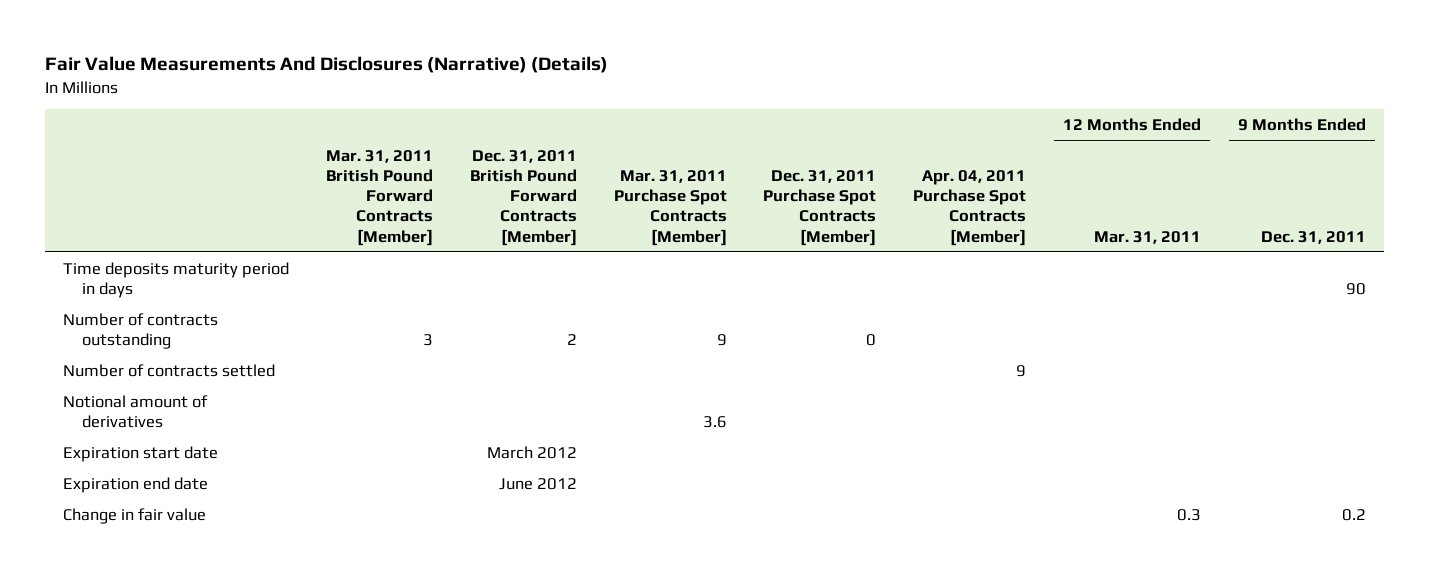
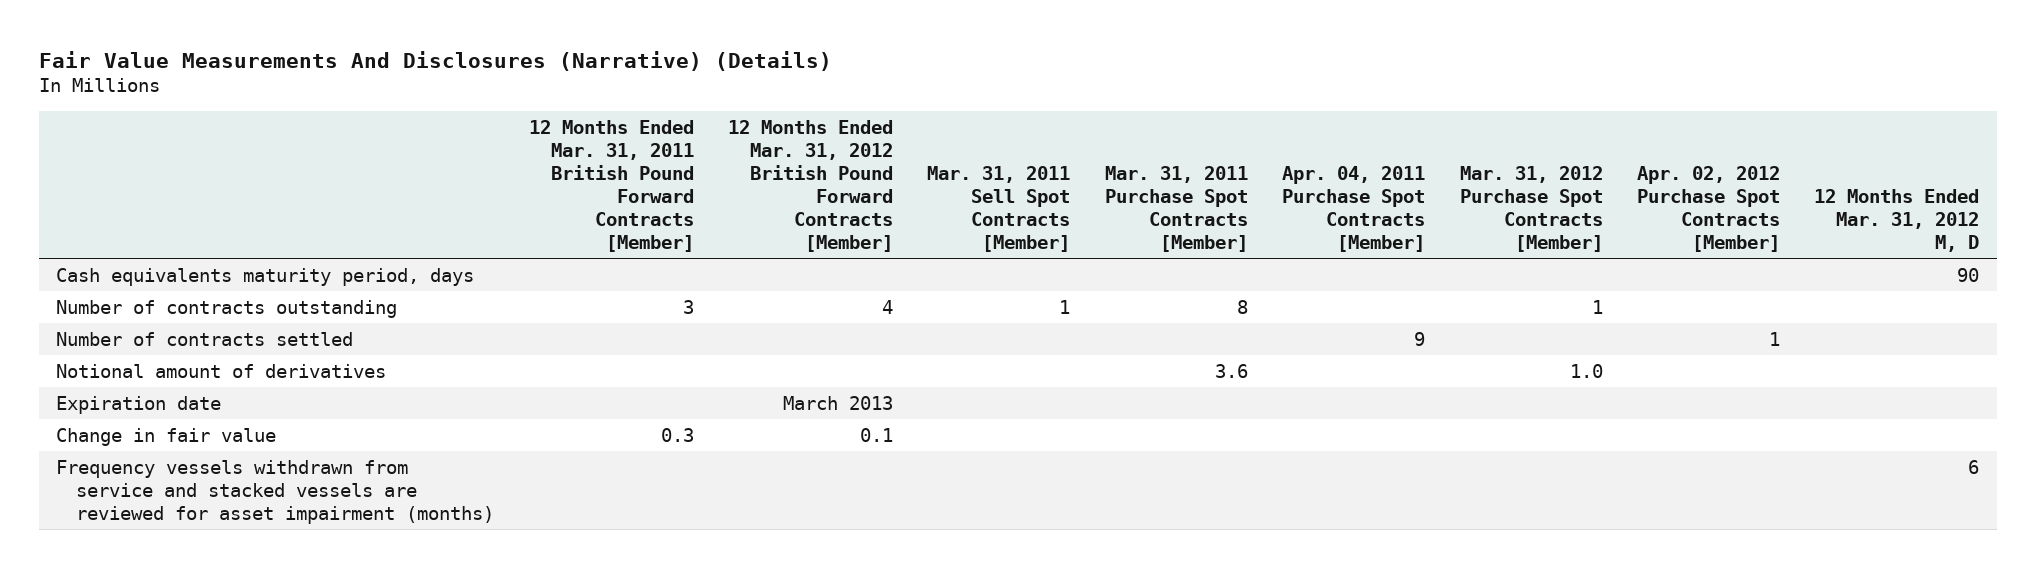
- | Mar. 31, 2011 British Pound Forward Contracts [Member] | Dec. 31, 2011 British Pound Forward Contracts [Member] | Mar. 31, 2011 Purchase Spot Contracts [Member] | Dec. 31, 2011 Purchase Spot Contracts [Member] | Apr. 04, 2011 Purchase Spot Contracts [Member] | 12 Months Ended Mar. 31, 2011 | 9 Months Ended Dec. 31, 2011
+ | 12 Months Ended Mar. 31, 2011 British Pound Forward Contracts [Member] | 12 Months Ended Mar. 31, 2012 British Pound Forward Contracts [Member] | Mar. 31, 2011 Sell Spot Contracts [Member] | Mar. 31, 2011 Purchase Spot Contracts [Member] | Apr. 04, 2011 Purchase Spot Contracts [Member] | Mar. 31, 2012 Purchase Spot Contracts [Member] | Apr. 02, 2012 Purchase Spot Contracts [Member] | 12 Months Ended Mar. 31, 2012 M, D
- Time deposits maturity period in days | | | | | | | 90
- Number of contracts outstanding | 3 | 2 | 9 | 0 | | |
+ Cash equivalents maturity period, days | | | | | | | | 90
+ Number of contracts outstanding | 3 | 4 | 1 | 8 | | 1 | |
- Expiration start date | | March 2012 | | | | |
- Expiration end date | | June 2012 | | | | |
+ Expiration date | | March 2013 | | | | | |
+ Frequency vessels withdrawn from service and stacked vessels are reviewed for asset impairment (months) | | | | | | | | 6

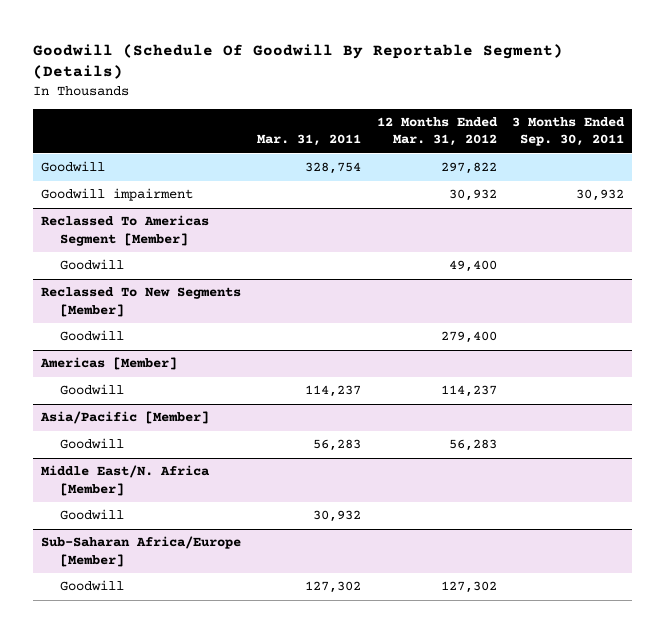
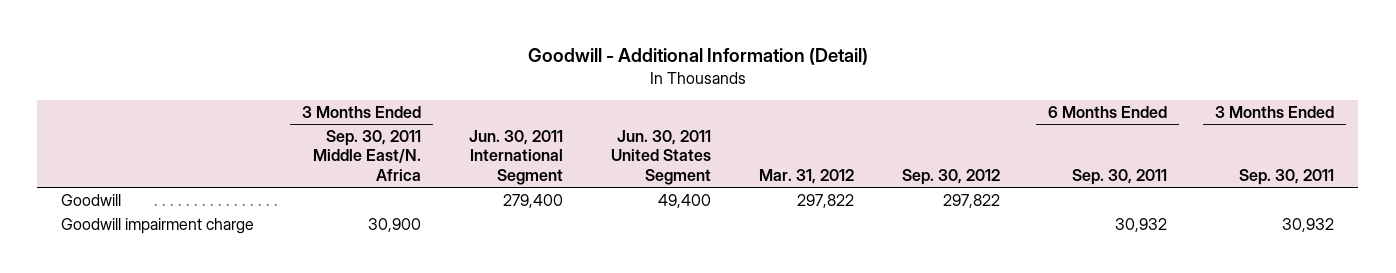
- Goodwill (Schedule Of Goodwill By Reportable Segment) (Details)
+ Goodwill - Additional Information (Detail)
- | Mar. 31, 2011 | 12 Months Ended Mar. 31, 2012 | 3 Months Ended Sep. 30, 2011
+ | 3 Months Ended Sep. 30, 2011 Middle East/N. Africa | Jun. 30, 2011 International Segment | Jun. 30, 2011 United States Segment | Mar. 31, 2012 | Sep. 30, 2012 | 6 Months Ended Sep. 30, 2011 | 3 Months Ended Sep. 30, 2011
- Goodwill impairment | | 30,932 | 30,932
- Reclassed To Americas Segment [Member]
- Goodwill | | 49,400 |
- Reclassed To New Segments [Member]
- Goodwill | | 279,400 |
- Americas [Member]
- Goodwill | 114,237 | 114,237 |
- Asia/Pacific [Member]
- Goodwill | 56,283 | 56,283 |
- Middle East/N. Africa [Member]
- Goodwill | 30,932 | |
- Sub-Saharan Africa/Europe [Member]
- Goodwill | 127,302 | 127,302 |
+ Goodwill impairment charge | 30,900 | | | | | 30,932 | 30,932

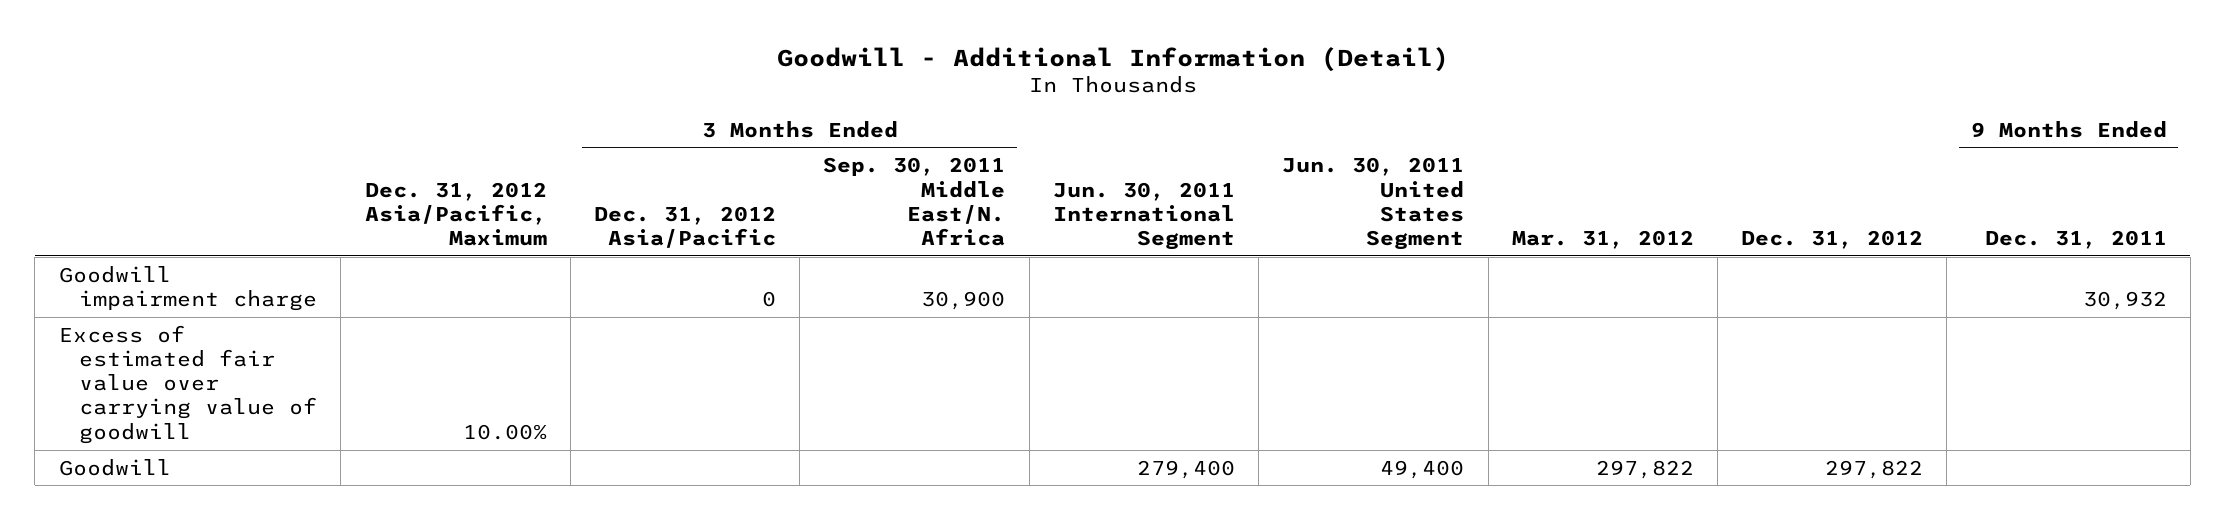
- | 3 Months Ended Sep. 30, 2011 Middle East/N. Africa | Jun. 30, 2011 International Segment | Jun. 30, 2011 United States Segment | Mar. 31, 2012 | Sep. 30, 2012 | 6 Months Ended Sep. 30, 2011 | 3 Months Ended Sep. 30, 2011
+ | Dec. 31, 2012 Asia/Pacific, Maximum | 3 Months Ended Dec. 31, 2012 Asia/Pacific | 3 Months Ended Sep. 30, 2011 Middle East/N. Africa | Jun. 30, 2011 International Segment | Jun. 30, 2011 United States Segment | Mar. 31, 2012 | Dec. 31, 2012 | 9 Months Ended Dec. 31, 2011
+ Excess of estimated fair value over carrying value of goodwill | 10.00% | | | | | | |
moved down: Goodwill | | | | 279,400 | 49,400 | 297,822 | 297,822 |

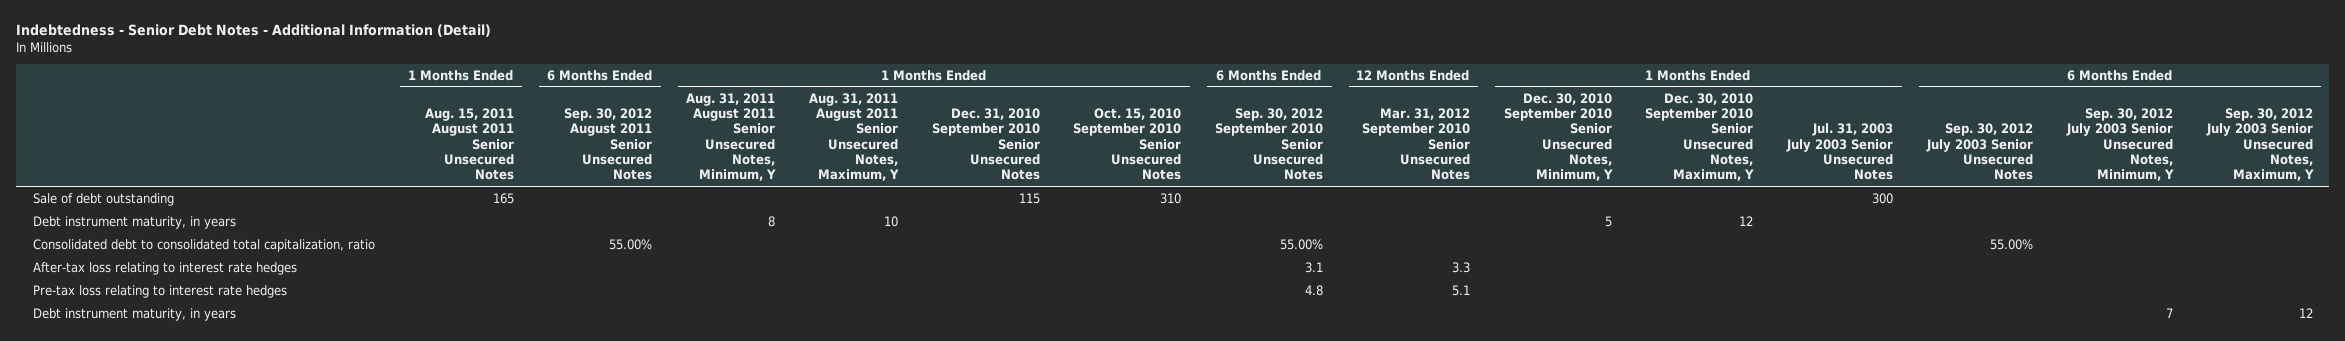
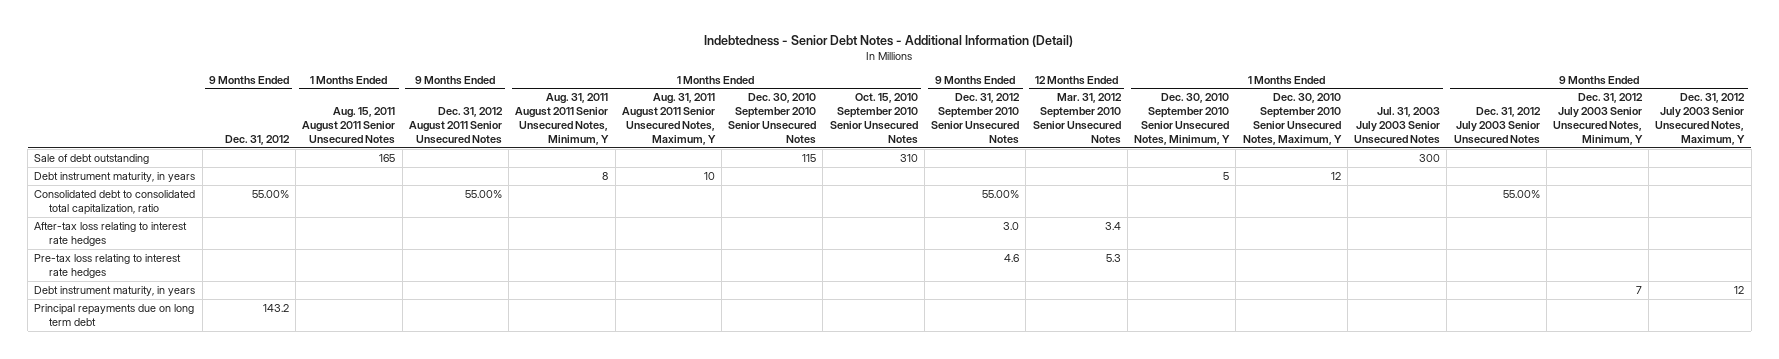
- | 1 Months Ended Aug. 15, 2011 August 2011 Senior Unsecured Notes | 6 Months Ended Sep. 30, 2012 August 2011 Senior Unsecured Notes | 1 Months Ended Aug. 31, 2011 August 2011 Senior Unsecured Notes, Minimum, Y | 1 Months Ended Aug. 31, 2011 August 2011 Senior Unsecured Notes, Maximum, Y | 1 Months Ended Dec. 31, 2010 September 2010 Senior Unsecured Notes | 1 Months Ended Oct. 15, 2010 September 2010 Senior Unsecured Notes | 6 Months Ended Sep. 30, 2012 September 2010 Senior Unsecured Notes | 12 Months Ended Mar. 31, 2012 September 2010 Senior Unsecured Notes | 1 Months Ended Dec. 30, 2010 September 2010 Senior Unsecured Notes, Minimum, Y | 1 Months Ended Dec. 30, 2010 September 2010 Senior Unsecured Notes, Maximum, Y | 1 Months Ended Jul. 31, 2003 July 2003 Senior Unsecured Notes | 6 Months Ended Sep. 30, 2012 July 2003 Senior Unsecured Notes | 6 Months Ended Sep. 30, 2012 July 2003 Senior Unsecured Notes, Minimum, Y | 6 Months Ended Sep. 30, 2012 July 2003 Senior Unsecured Notes, Maximum, Y
+ | 9 Months Ended Dec. 31, 2012 | 1 Months Ended Aug. 15, 2011 August 2011 Senior Unsecured Notes | 9 Months Ended Dec. 31, 2012 August 2011 Senior Unsecured Notes | 1 Months Ended Aug. 31, 2011 August 2011 Senior Unsecured Notes, Minimum, Y | 1 Months Ended Aug. 31, 2011 August 2011 Senior Unsecured Notes, Maximum, Y | 1 Months Ended Dec. 30, 2010 September 2010 Senior Unsecured Notes | 1 Months Ended Oct. 15, 2010 September 2010 Senior Unsecured Notes | 9 Months Ended Dec. 31, 2012 September 2010 Senior Unsecured Notes | 12 Months Ended Mar. 31, 2012 September 2010 Senior Unsecured Notes | 1 Months Ended Dec. 30, 2010 September 2010 Senior Unsecured Notes, Minimum, Y | 1 Months Ended Dec. 30, 2010 September 2010 Senior Unsecured Notes, Maximum, Y | 1 Months Ended Jul. 31, 2003 July 2003 Senior Unsecured Notes | 9 Months Ended Dec. 31, 2012 July 2003 Senior Unsecured Notes | 9 Months Ended Dec. 31, 2012 July 2003 Senior Unsecured Notes, Minimum, Y | 9 Months Ended Dec. 31, 2012 July 2003 Senior Unsecured Notes, Maximum, Y
- After-tax loss relating to interest rate hedges | | | | | | | 3.1 | 3.3 | | | | | |
- Pre-tax loss relating to interest rate hedges | | | | | | | 4.8 | 5.1 | | | | | |
+ After-tax loss relating to interest rate hedges | | | | | | | | 3.0 | 3.4 | | | | | |
+ Pre-tax loss relating to interest rate hedges | | | | | | | | 4.6 | 5.3 | | | | | |
+ Principal repayments due on long term debt | 143.2 | | | | | | | | | | | | | |

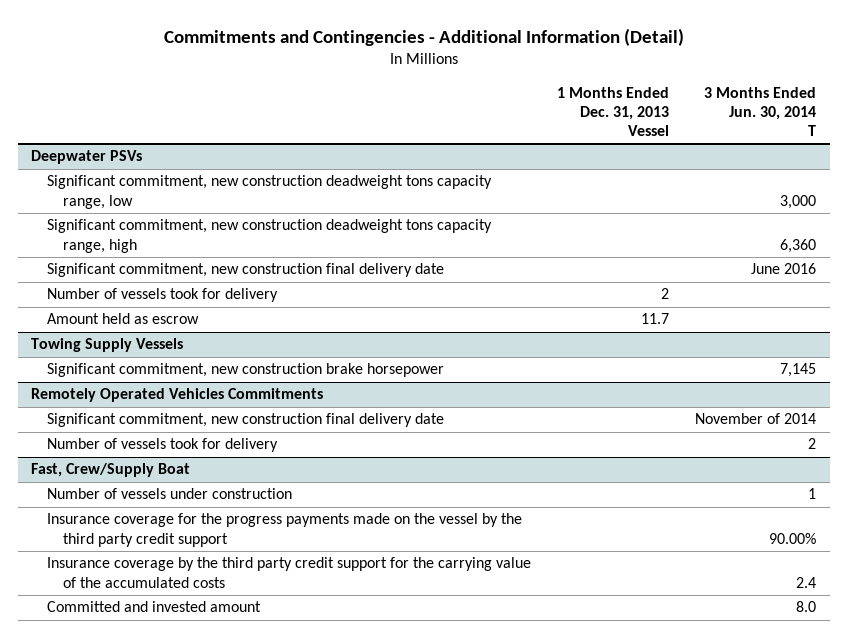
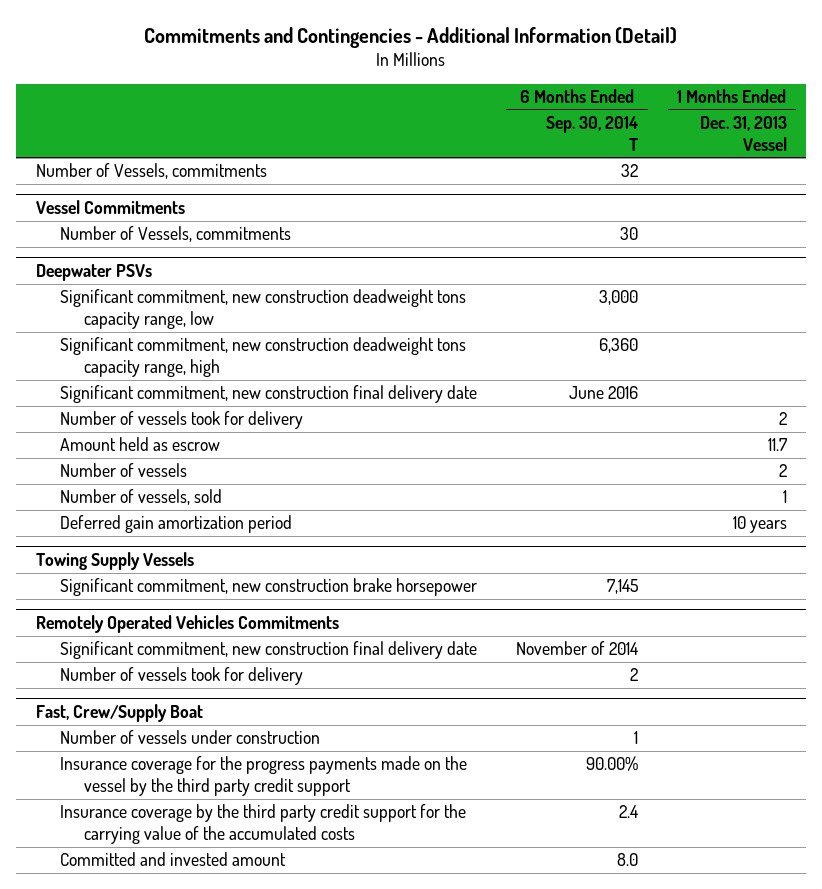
- | 1 Months Ended Dec. 31, 2013 Vessel | 3 Months Ended Jun. 30, 2014 T
+ | 6 Months Ended Sep. 30, 2014 T | 1 Months Ended Dec. 31, 2013 Vessel
+ Number of Vessels, commitments | 32 |
+ Vessel Commitments
+ Number of Vessels, commitments | 30 |
@ Deepwater PSVs
+ Number of vessels | | 2
+ Number of vessels, sold | | 1
+ Deferred gain amortization period | | 10 years

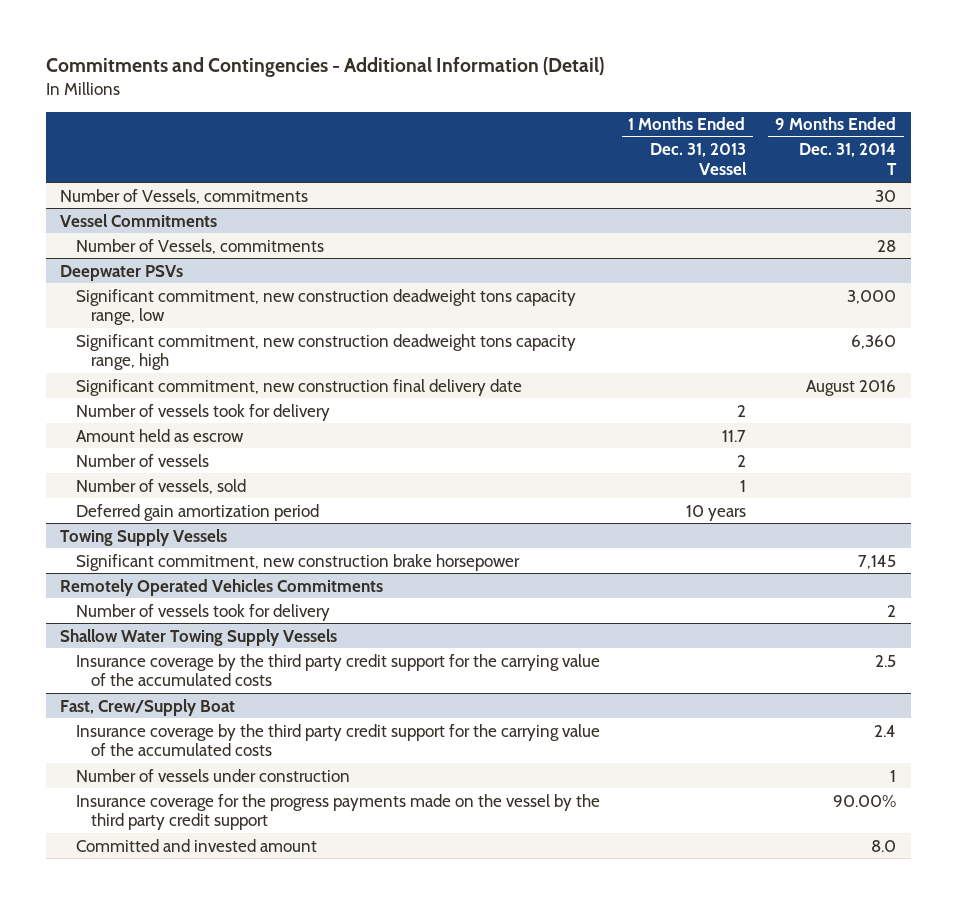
- | 6 Months Ended Sep. 30, 2014 T | 1 Months Ended Dec. 31, 2013 Vessel
+ | 1 Months Ended Dec. 31, 2013 Vessel | 9 Months Ended Dec. 31, 2014 T
@ Remotely Operated Vehicles Commitments
- Significant commitment, new construction final delivery date | November of 2014 |
+ Shallow Water Towing Supply Vessels
+ Insurance coverage by the third party credit support for the carrying value of the accumulated costs | | 2.5
@ Fast, Crew/Supply Boat
moved up: Insurance coverage by the third party credit support for the carrying value of the accumulated costs | | 2.4

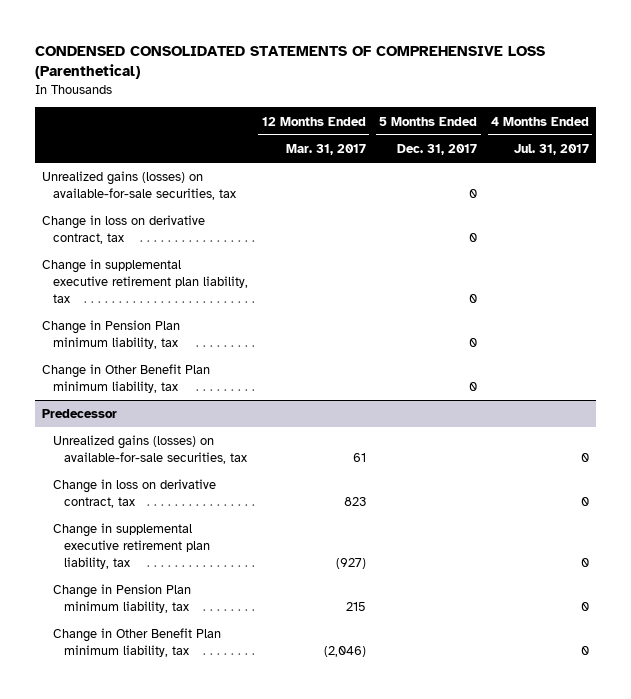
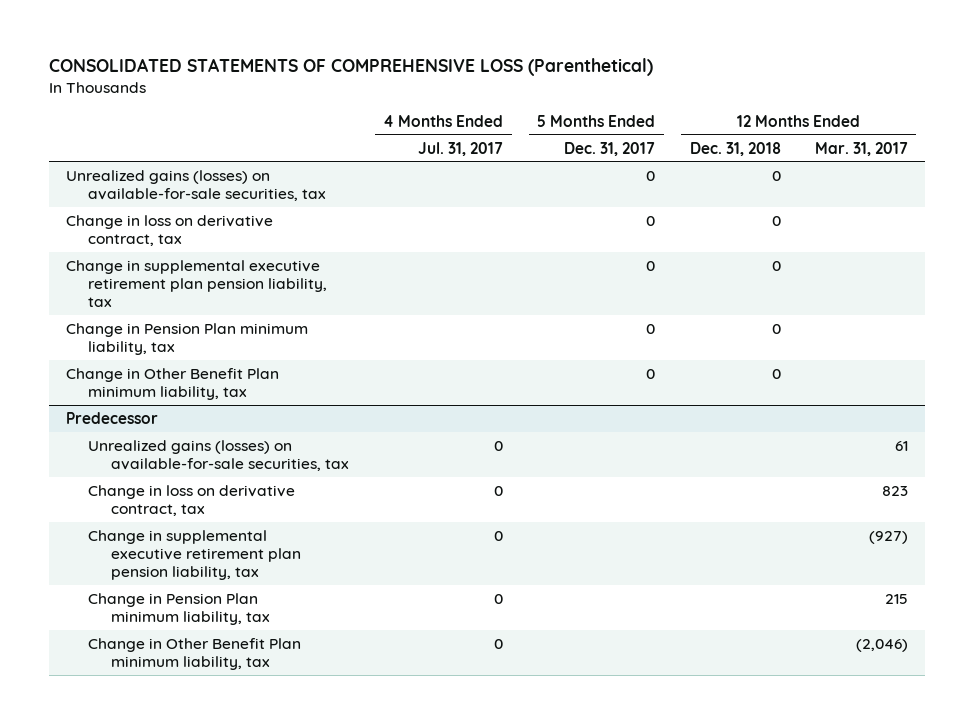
- CONDENSED CONSOLIDATED STATEMENTS OF COMPREHENSIVE LOSS (Parenthetical)
+ CONSOLIDATED STATEMENTS OF COMPREHENSIVE LOSS (Parenthetical)
- | 12 Months Ended Mar. 31, 2017 | 5 Months Ended Dec. 31, 2017 | 4 Months Ended Jul. 31, 2017
+ | 4 Months Ended Jul. 31, 2017 | 5 Months Ended Dec. 31, 2017 | 12 Months Ended Dec. 31, 2018 | 12 Months Ended Mar. 31, 2017
- Change in supplemental executive retirement plan liability, tax | | 0 |
+ Change in supplemental executive retirement plan pension liability, tax | | 0 | 0 |
@ Predecessor
- Change in supplemental executive retirement plan liability, tax | (927) | | 0
+ Change in supplemental executive retirement plan pension liability, tax | 0 | | | (927)

